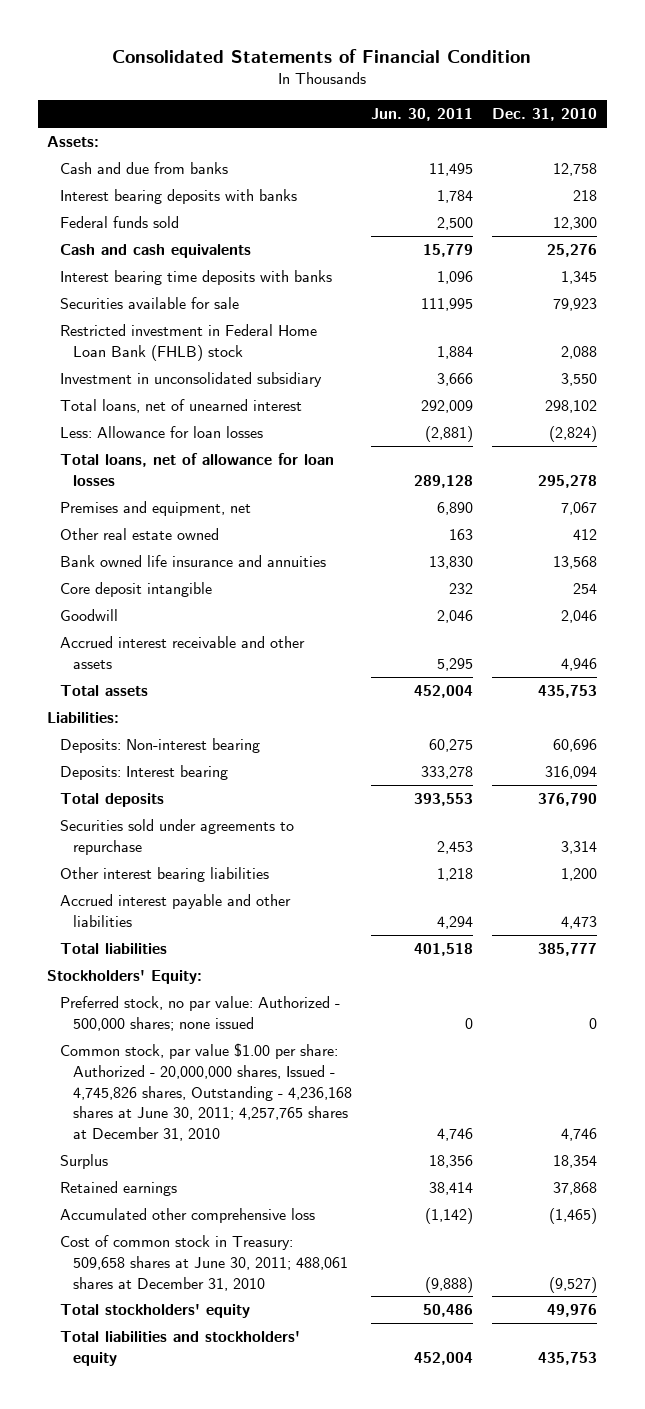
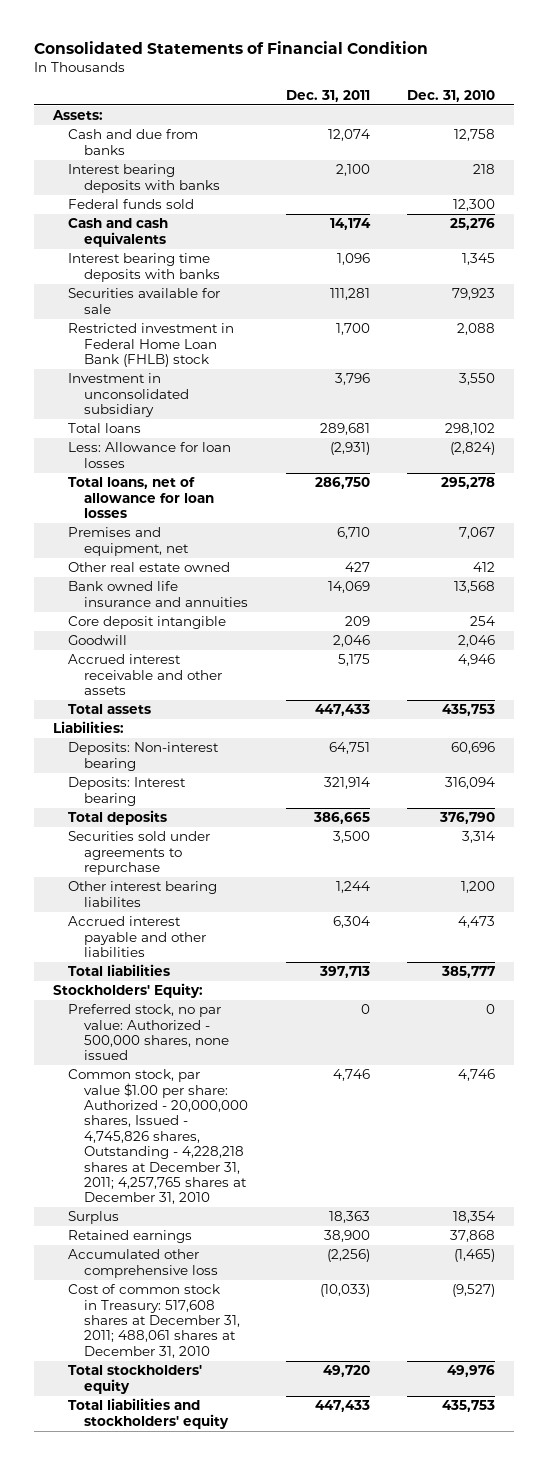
- | Jun. 30, 2011 | Dec. 31, 2010
+ | Dec. 31, 2011 | Dec. 31, 2010
- Total loans, net of unearned interest | 292,009 | 298,102
+ Total loans | 289,681 | 298,102
- Other interest bearing liabilities | 1,218 | 1,200
+ Other interest bearing liabilites | 1,244 | 1,200
- Preferred stock, no par value: Authorized - 500,000 shares; none issued | 0 | 0
- Common stock, par value $1.00 per share: Authorized - 20,000,000 shares, Issued - 4,745,826 shares, Outstanding - 4,236,168 shares at June 30, 2011; 4,257,765 shares at December 31, 2010 | 4,746 | 4,746
+ Preferred stock, no par value: Authorized - 500,000 shares, none issued | 0 | 0
+ Common stock, par value $1.00 per share: Authorized - 20,000,000 shares, Issued - 4,745,826 shares, Outstanding - 4,228,218 shares at December 31, 2011; 4,257,765 shares at December 31, 2010 | 4,746 | 4,746
- Cost of common stock in Treasury: 509,658 shares at June 30, 2011; 488,061 shares at December 31, 2010 | (9,888) | (9,527)
+ Cost of common stock in Treasury: 517,608 shares at December 31, 2011; 488,061 shares at December 31, 2010 | (10,033) | (9,527)

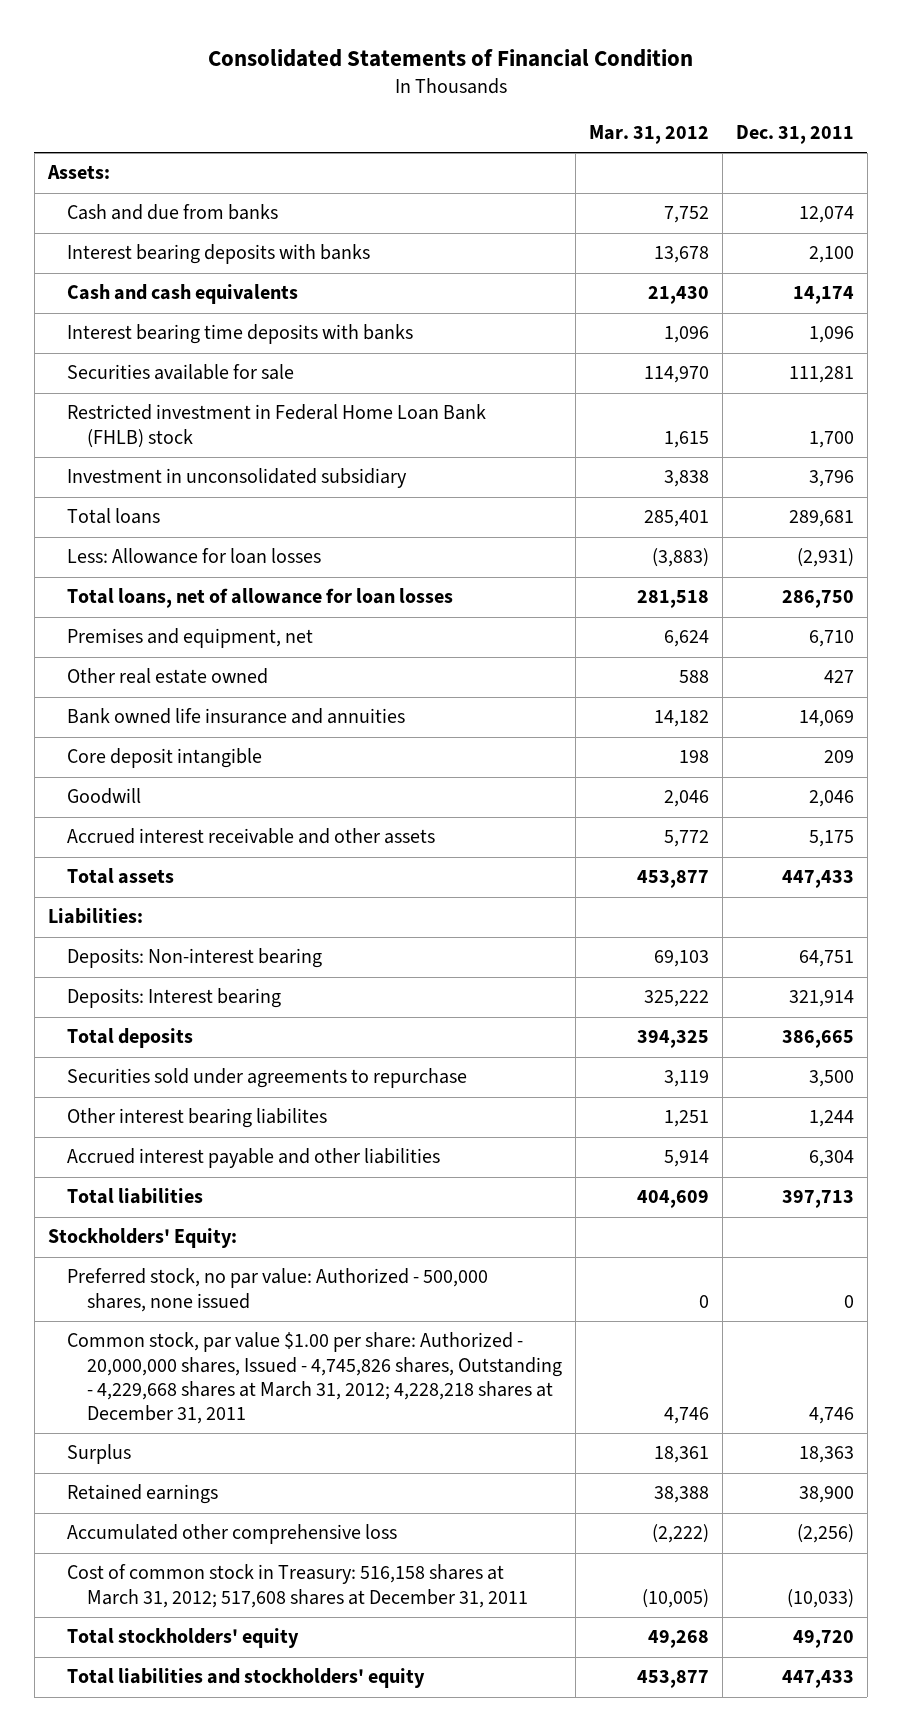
- | Dec. 31, 2011 | Dec. 31, 2010
+ | Mar. 31, 2012 | Dec. 31, 2011
- Federal funds sold | | 12,300
- Common stock, par value $1.00 per share: Authorized - 20,000,000 shares, Issued - 4,745,826 shares, Outstanding - 4,228,218 shares at December 31, 2011; 4,257,765 shares at December 31, 2010 | 4,746 | 4,746
+ Common stock, par value $1.00 per share: Authorized - 20,000,000 shares, Issued - 4,745,826 shares, Outstanding - 4,229,668 shares at March 31, 2012; 4,228,218 shares at December 31, 2011 | 4,746 | 4,746
- Cost of common stock in Treasury: 517,608 shares at December 31, 2011; 488,061 shares at December 31, 2010 | (10,033) | (9,527)
+ Cost of common stock in Treasury: 516,158 shares at March 31, 2012; 517,608 shares at December 31, 2011 | (10,005) | (10,033)

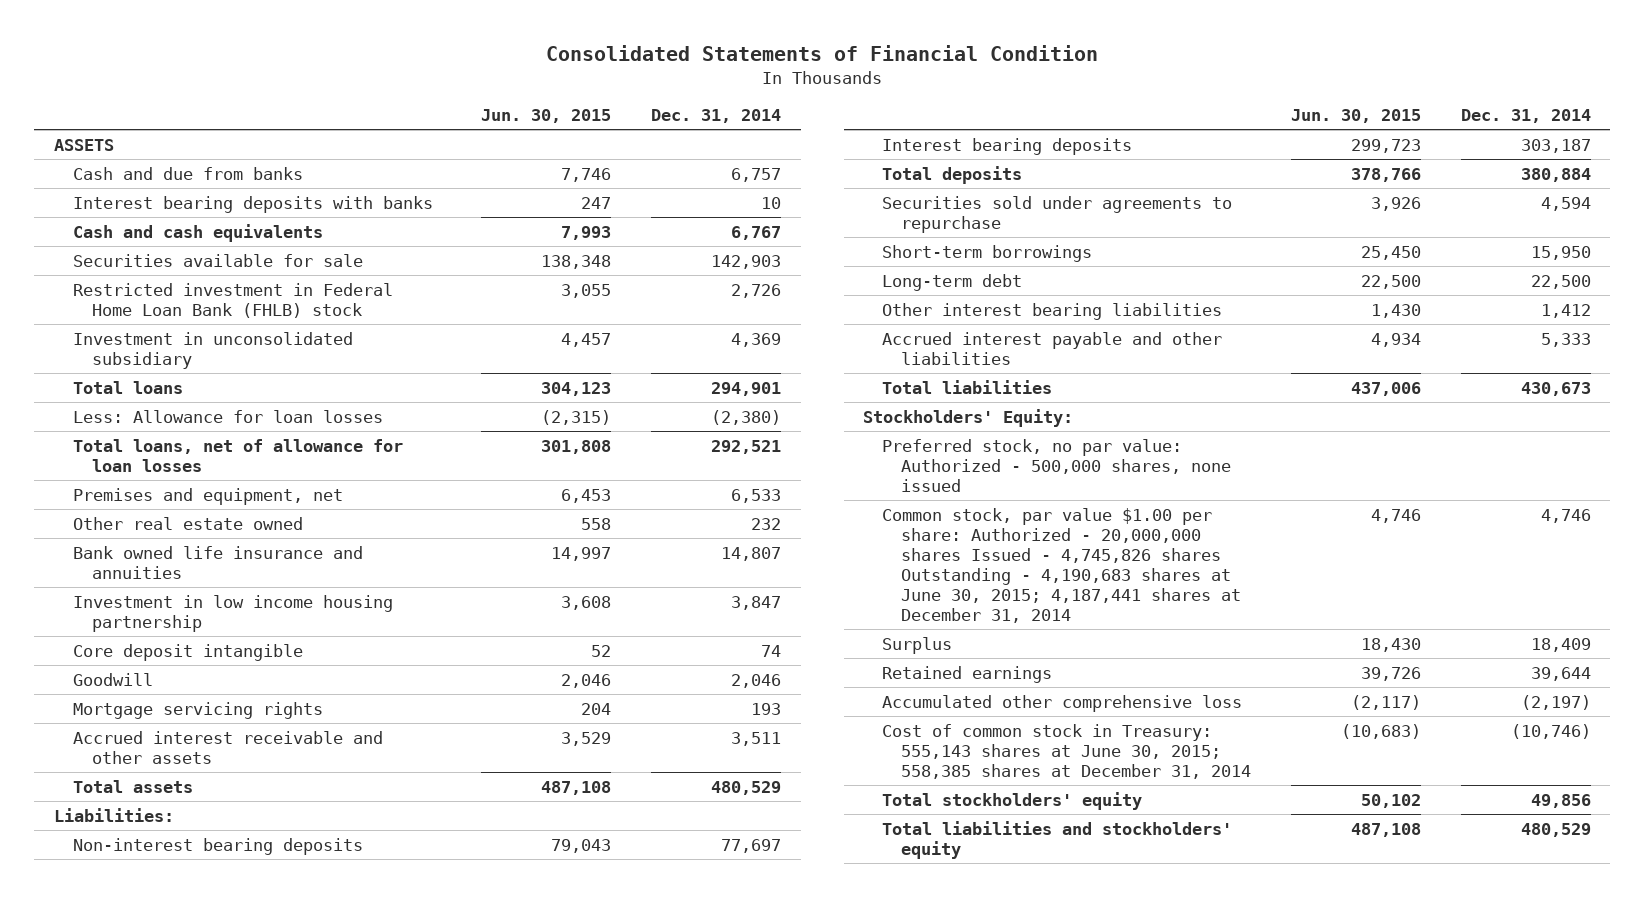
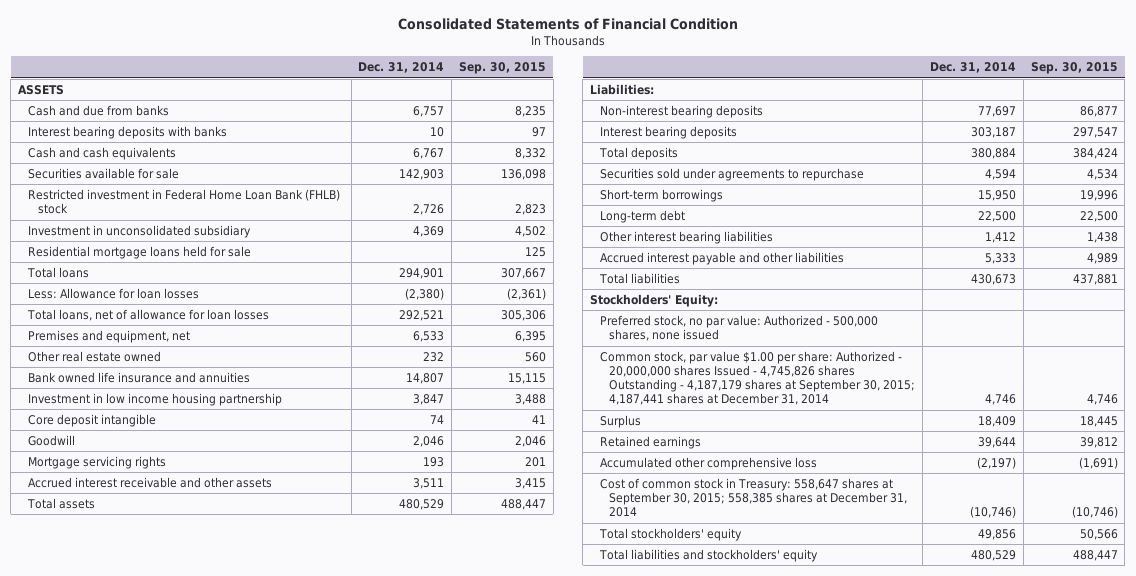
- | Jun. 30, 2015 | Dec. 31, 2014
+ | Dec. 31, 2014 | Sep. 30, 2015
+ Residential mortgage loans held for sale | | 125
- Common stock, par value $1.00 per share: Authorized - 20,000,000 shares Issued - 4,745,826 shares Outstanding - 4,190,683 shares at June 30, 2015; 4,187,441 shares at December 31, 2014 | 4,746 | 4,746
+ Common stock, par value $1.00 per share: Authorized - 20,000,000 shares Issued - 4,745,826 shares Outstanding - 4,187,179 shares at September 30, 2015; 4,187,441 shares at December 31, 2014 | 4,746 | 4,746
- Cost of common stock in Treasury: 555,143 shares at June 30, 2015; 558,385 shares at December 31, 2014 | (10,683) | (10,746)
+ Cost of common stock in Treasury: 558,647 shares at September 30, 2015; 558,385 shares at December 31, 2014 | (10,746) | (10,746)

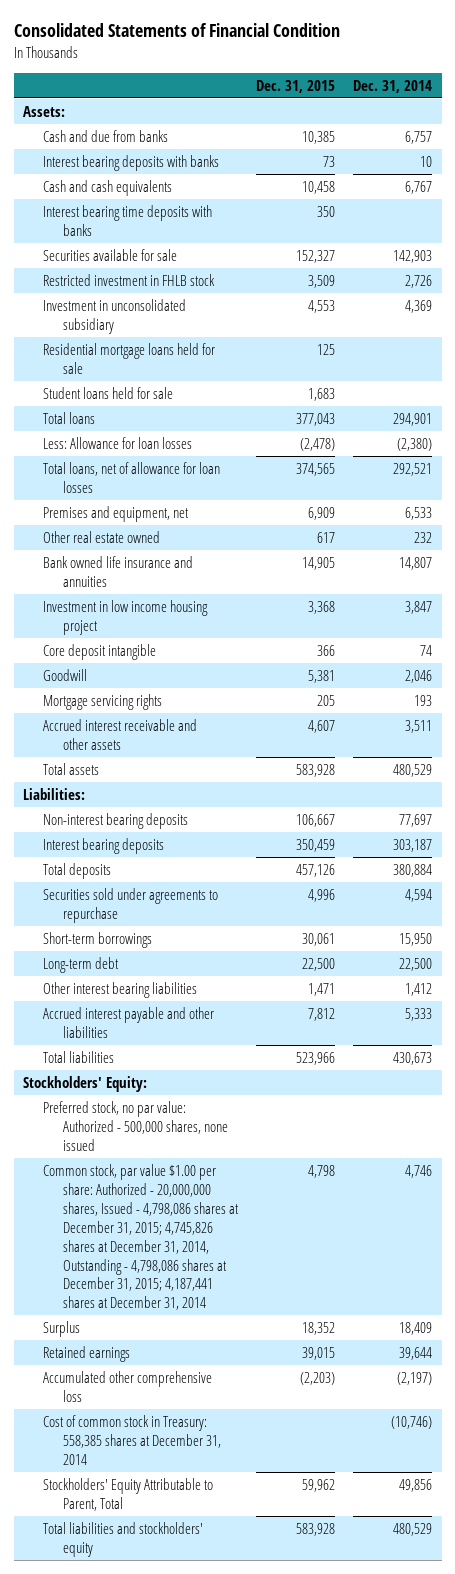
- | Dec. 31, 2014 | Sep. 30, 2015
+ | Dec. 31, 2015 | Dec. 31, 2014
- ASSETS
+ Assets:
+ Interest bearing time deposits with banks | 350 |
- Restricted investment in Federal Home Loan Bank (FHLB) stock | 2,726 | 2,823
+ Restricted investment in FHLB stock | 3,509 | 2,726
+ Student loans held for sale | 1,683 |
- Investment in low income housing partnership | 3,847 | 3,488
+ Investment in low income housing project | 3,368 | 3,847
- Common stock, par value $1.00 per share: Authorized - 20,000,000 shares Issued - 4,745,826 shares Outstanding - 4,187,179 shares at September 30, 2015; 4,187,441 shares at December 31, 2014 | 4,746 | 4,746
+ Common stock, par value $1.00 per share: Authorized - 20,000,000 shares, Issued - 4,798,086 shares at December 31, 2015; 4,745,826 shares at December 31, 2014, Outstanding - 4,798,086 shares at December 31, 2015; 4,187,441 shares at December 31, 2014 | 4,798 | 4,746
- Cost of common stock in Treasury: 558,647 shares at September 30, 2015; 558,385 shares at December 31, 2014 | (10,746) | (10,746)
- Total stockholders' equity | 49,856 | 50,566
+ Cost of common stock in Treasury: 558,385 shares at December 31, 2014 | | (10,746)
+ Stockholders' Equity Attributable to Parent, Total | 59,962 | 49,856

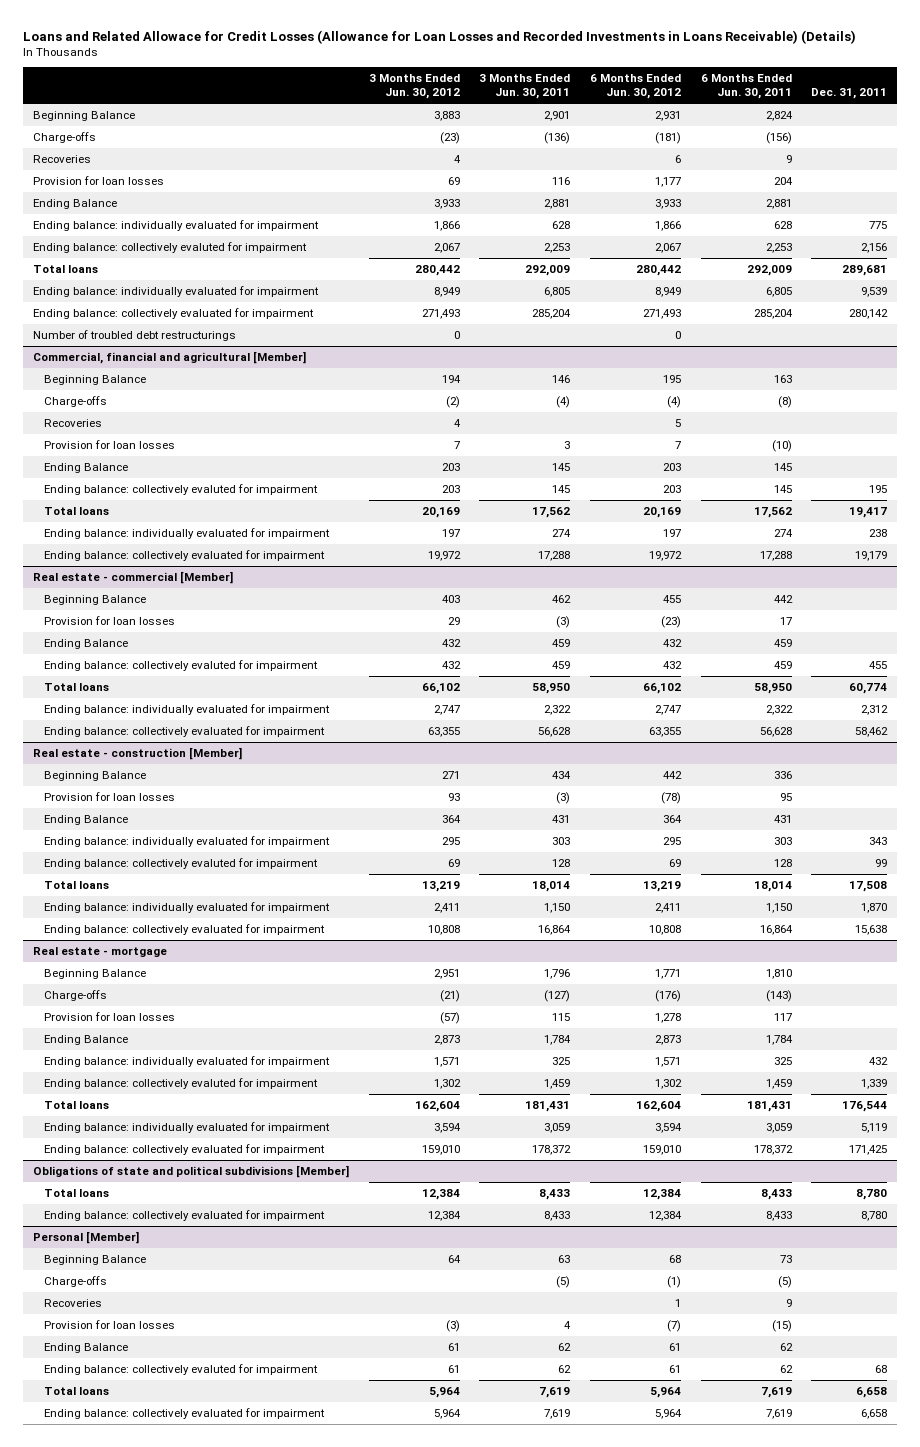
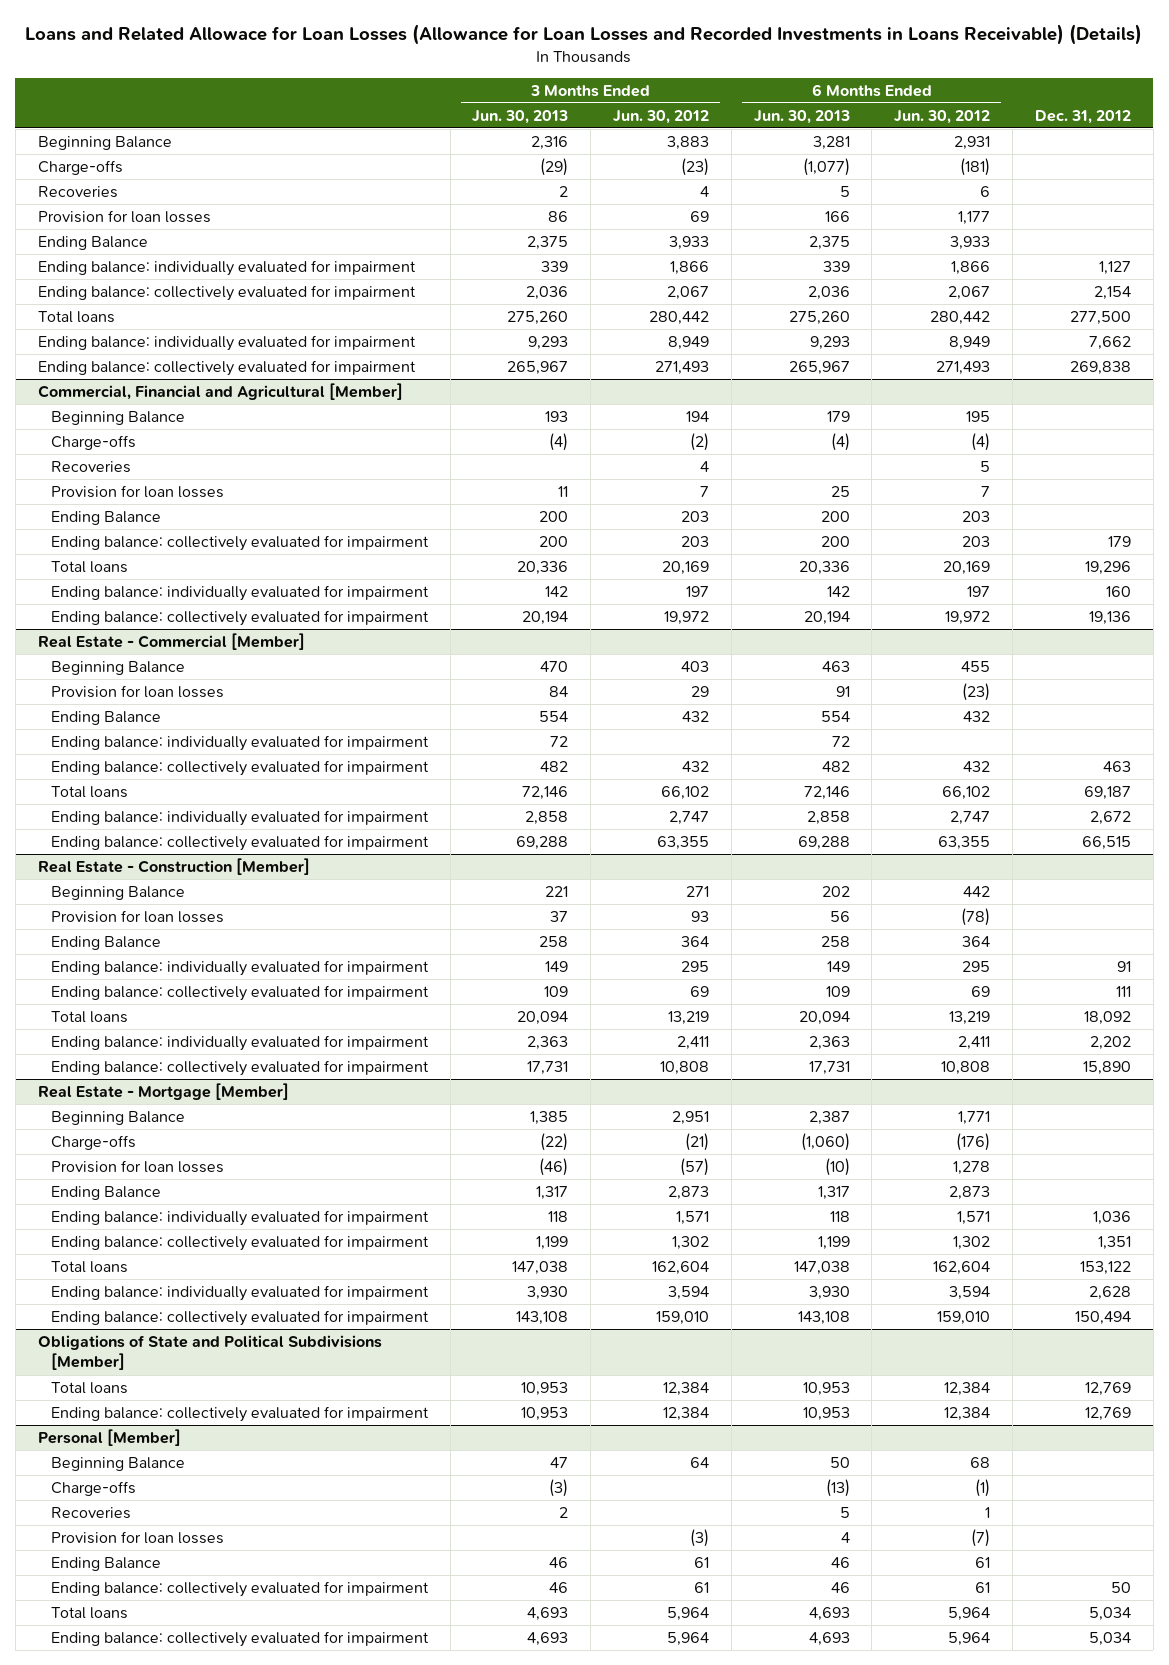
- Loans and Related Allowace for Credit Losses (Allowance for Loan Losses and Recorded Investments in Loans Receivable) (Details)
+ Loans and Related Allowace for Loan Losses (Allowance for Loan Losses and Recorded Investments in Loans Receivable) (Details)
- | 3 Months Ended Jun. 30, 2012 | 3 Months Ended Jun. 30, 2011 | 6 Months Ended Jun. 30, 2012 | 6 Months Ended Jun. 30, 2011 | Dec. 31, 2011
+ | 3 Months Ended Jun. 30, 2013 | 3 Months Ended Jun. 30, 2012 | 6 Months Ended Jun. 30, 2013 | 6 Months Ended Jun. 30, 2012 | Dec. 31, 2012
- Ending balance: collectively evaluted for impairment | 2,067 | 2,253 | 2,067 | 2,253 | 2,156
+ Ending balance: collectively evaluated for impairment | 2,036 | 2,067 | 2,036 | 2,067 | 2,154
- Number of troubled debt restructurings | 0 | | 0 | |
- Commercial, financial and agricultural [Member]
+ Commercial, Financial and Agricultural [Member]
- Ending balance: collectively evaluted for impairment | 203 | 145 | 203 | 145 | 195
+ Ending balance: collectively evaluated for impairment | 200 | 203 | 200 | 203 | 179
- Real estate - commercial [Member]
+ Real Estate - Commercial [Member]
- Ending balance: collectively evaluted for impairment | 432 | 459 | 432 | 459 | 455
+ Ending balance: individually evaluated for impairment | 72 | | 72 | |
+ Ending balance: collectively evaluated for impairment | 482 | 432 | 482 | 432 | 463
- Real estate - construction [Member]
+ Real Estate - Construction [Member]
- Ending balance: collectively evaluted for impairment | 69 | 128 | 69 | 128 | 99
+ Ending balance: collectively evaluated for impairment | 109 | 69 | 109 | 69 | 111
- Real estate - mortgage
+ Real Estate - Mortgage [Member]
- Ending balance: collectively evaluted for impairment | 1,302 | 1,459 | 1,302 | 1,459 | 1,339
+ Ending balance: collectively evaluated for impairment | 1,199 | 1,302 | 1,199 | 1,302 | 1,351
- Obligations of state and political subdivisions [Member]
+ Obligations of State and Political Subdivisions [Member]
@ Personal [Member]
- Ending balance: collectively evaluted for impairment | 61 | 62 | 61 | 62 | 68
+ Ending balance: collectively evaluated for impairment | 46 | 61 | 46 | 61 | 50

